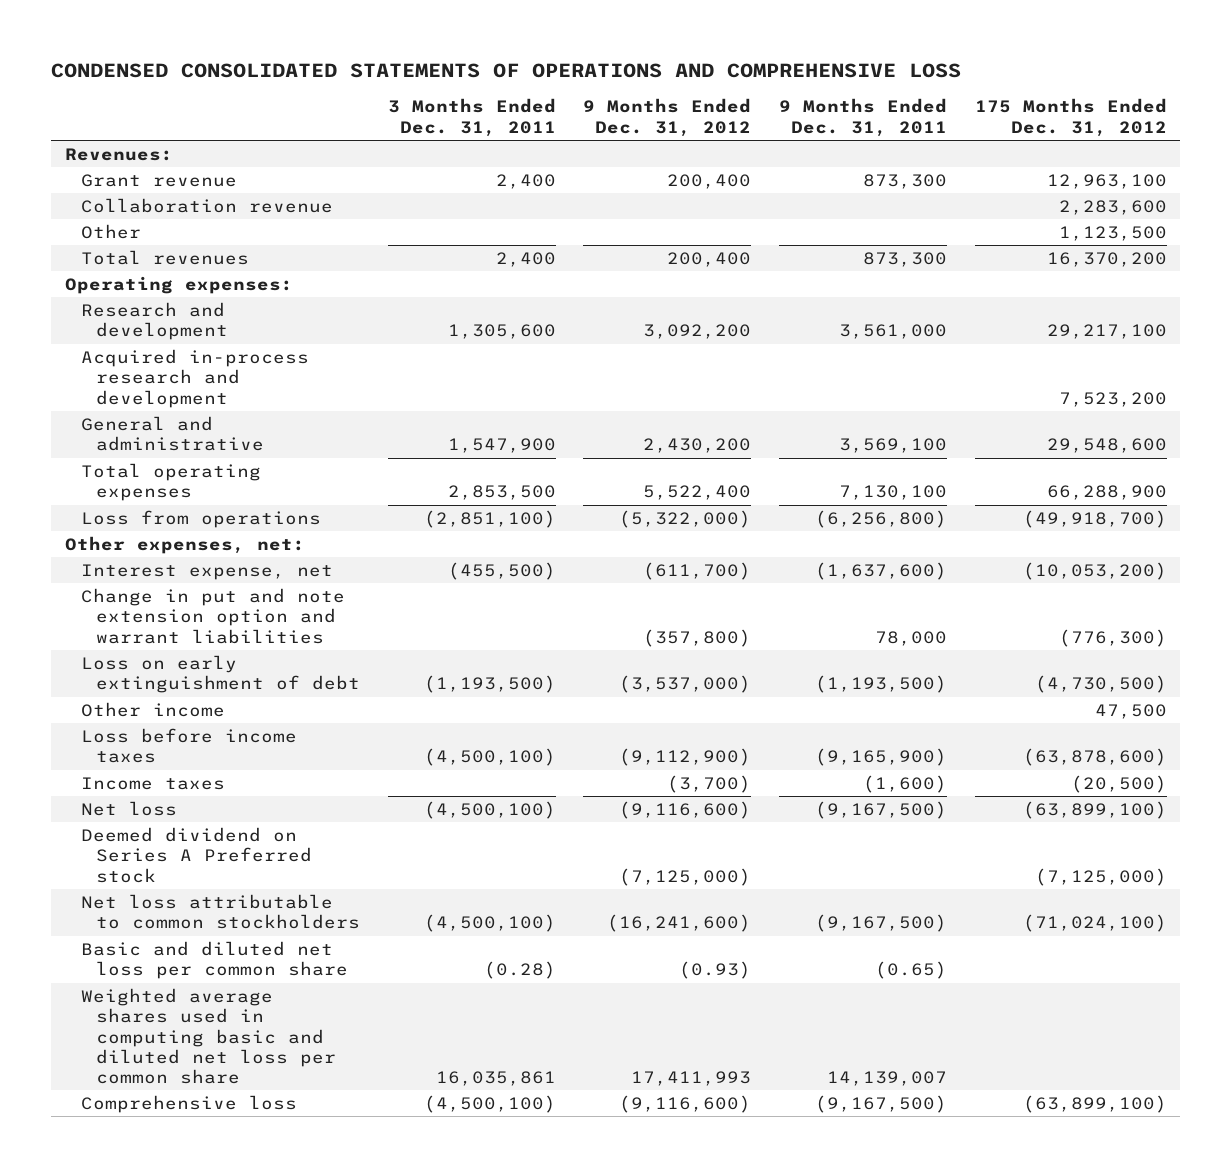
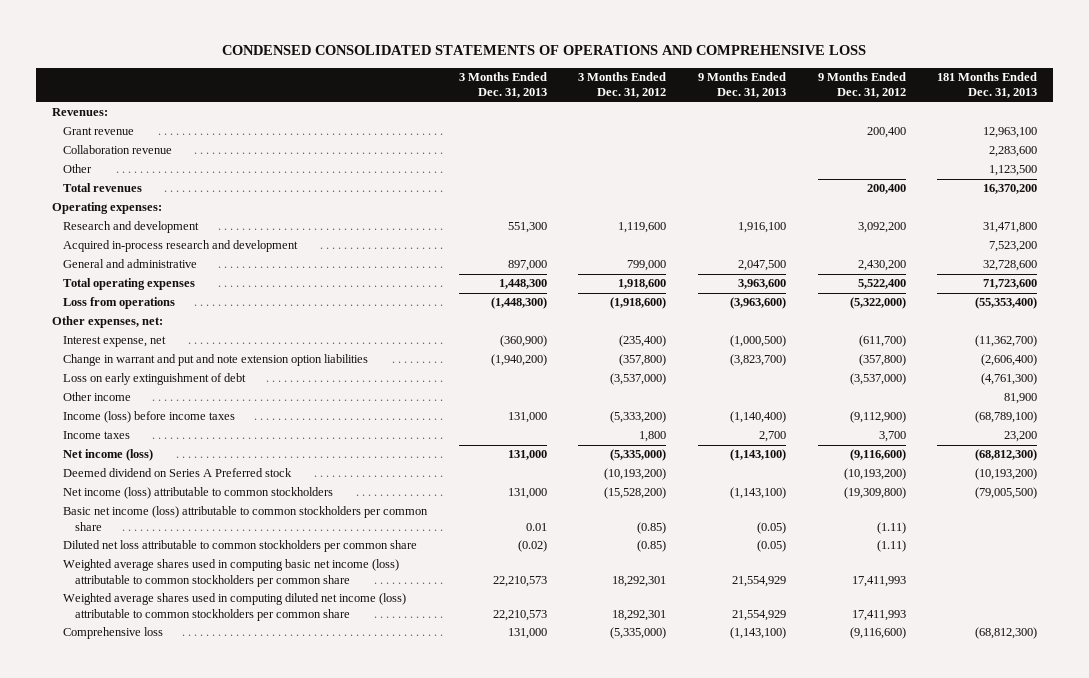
- | 3 Months Ended Dec. 31, 2011 | 9 Months Ended Dec. 31, 2012 | 9 Months Ended Dec. 31, 2011 | 175 Months Ended Dec. 31, 2012
+ | 3 Months Ended Dec. 31, 2013 | 3 Months Ended Dec. 31, 2012 | 9 Months Ended Dec. 31, 2013 | 9 Months Ended Dec. 31, 2012 | 181 Months Ended Dec. 31, 2013
- Change in put and note extension option and warrant liabilities | | (357,800) | 78,000 | (776,300)
+ Change in warrant and put and note extension option liabilities | (1,940,200) | (357,800) | (3,823,700) | (357,800) | (2,606,400)
- Loss before income taxes | (4,500,100) | (9,112,900) | (9,165,900) | (63,878,600)
- Income taxes | | (3,700) | (1,600) | (20,500)
- Net loss | (4,500,100) | (9,116,600) | (9,167,500) | (63,899,100)
- Deemed dividend on Series A Preferred stock | | (7,125,000) | | (7,125,000)
- Net loss attributable to common stockholders | (4,500,100) | (16,241,600) | (9,167,500) | (71,024,100)
- Basic and diluted net loss per common share | (0.28) | (0.93) | (0.65) |
- Weighted average shares used in computing basic and diluted net loss per common share | 16,035,861 | 17,411,993 | 14,139,007 |
+ Income (loss) before income taxes | 131,000 | (5,333,200) | (1,140,400) | (9,112,900) | (68,789,100)
+ Income taxes | | 1,800 | 2,700 | 3,700 | 23,200
+ Net income (loss) | 131,000 | (5,335,000) | (1,143,100) | (9,116,600) | (68,812,300)
+ Deemed dividend on Series A Preferred stock | | (10,193,200) | | (10,193,200) | (10,193,200)
+ Net income (loss) attributable to common stockholders | 131,000 | (15,528,200) | (1,143,100) | (19,309,800) | (79,005,500)
+ Basic net income (loss) attributable to common stockholders per common share | 0.01 | (0.85) | (0.05) | (1.11) |
+ Diluted net loss attributable to common stockholders per common share | (0.02) | (0.85) | (0.05) | (1.11) |
+ Weighted average shares used in computing basic net income (loss) attributable to common stockholders per common share | 22,210,573 | 18,292,301 | 21,554,929 | 17,411,993 |
+ Weighted average shares used in computing diluted net income (loss) attributable to common stockholders per common share | 22,210,573 | 18,292,301 | 21,554,929 | 17,411,993 |

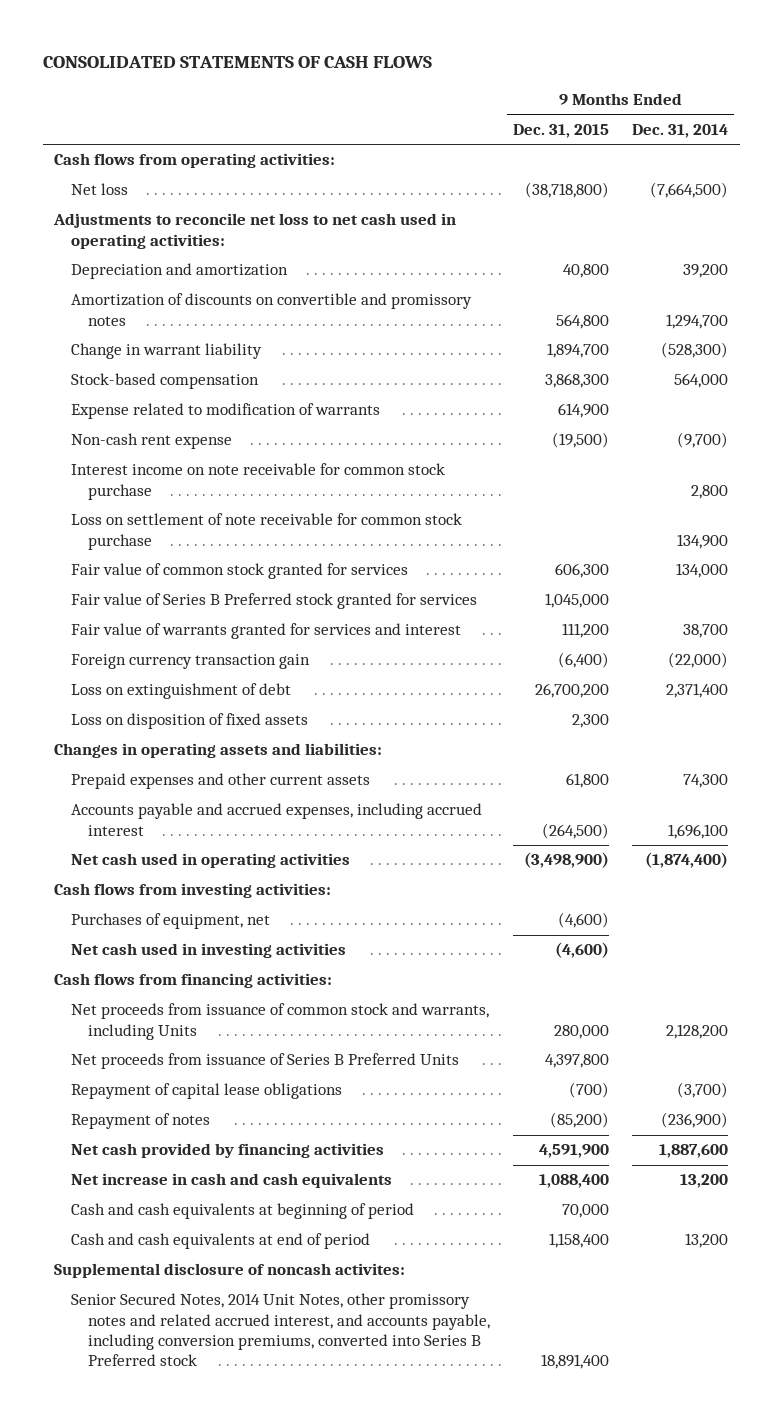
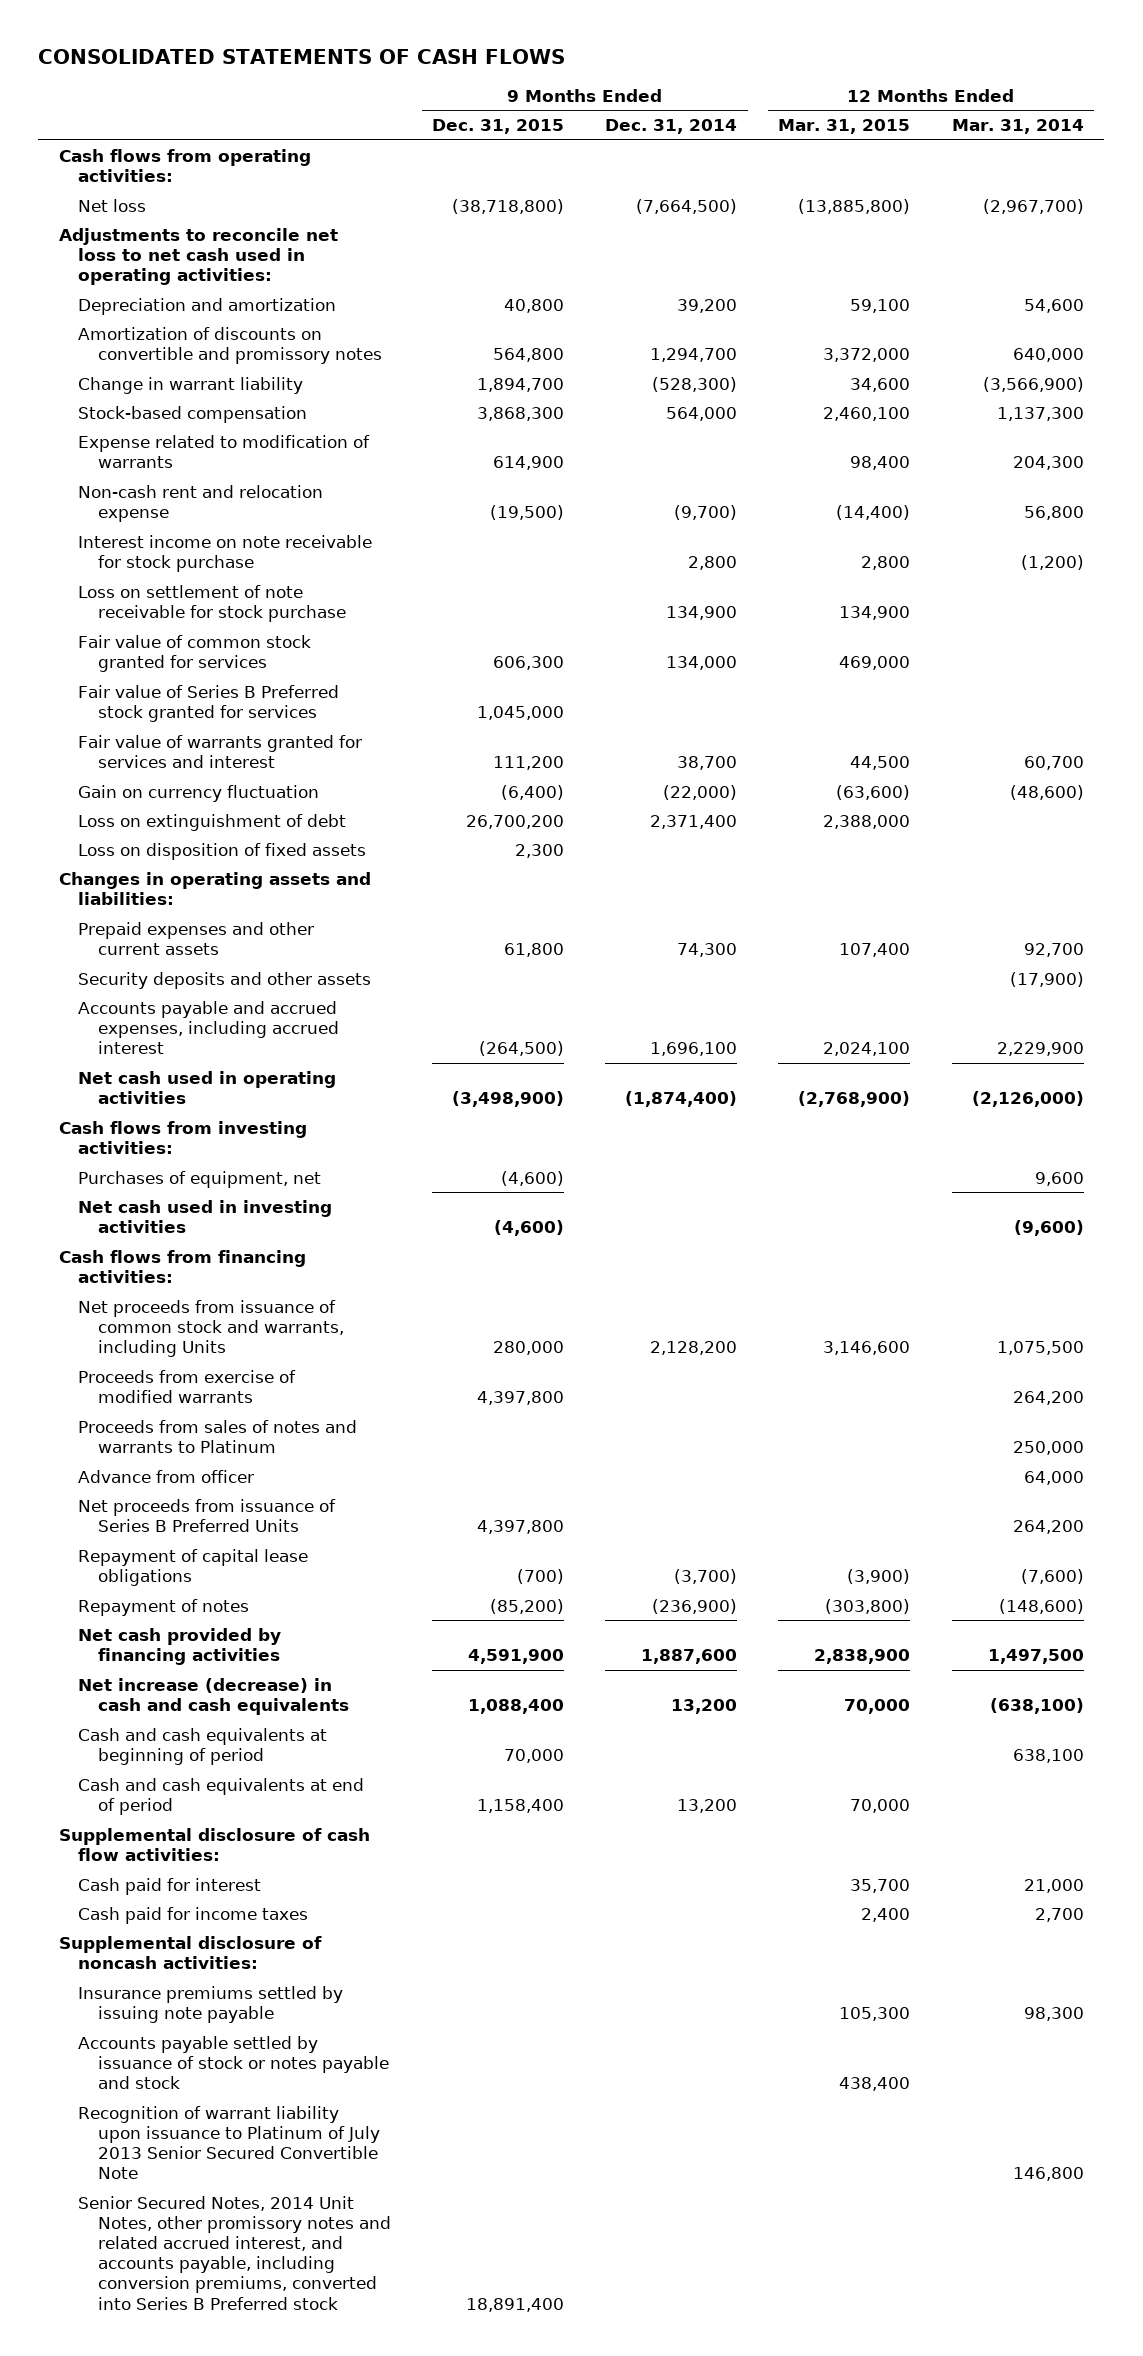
- | 9 Months Ended Dec. 31, 2015 | 9 Months Ended Dec. 31, 2014
+ | 9 Months Ended Dec. 31, 2015 | 9 Months Ended Dec. 31, 2014 | 12 Months Ended Mar. 31, 2015 | 12 Months Ended Mar. 31, 2014
- Non-cash rent expense | (19,500) | (9,700)
- Interest income on note receivable for common stock purchase | | 2,800
- Loss on settlement of note receivable for common stock purchase | | 134,900
+ Non-cash rent and relocation expense | (19,500) | (9,700) | (14,400) | 56,800
+ Interest income on note receivable for stock purchase | | 2,800 | 2,800 | (1,200)
+ Loss on settlement of note receivable for stock purchase | | 134,900 | 134,900 |
- Foreign currency transaction gain | (6,400) | (22,000)
+ Gain on currency fluctuation | (6,400) | (22,000) | (63,600) | (48,600)
+ Security deposits and other assets | | | | (17,900)
+ Proceeds from exercise of modified warrants | 4,397,800 | | | 264,200
+ Proceeds from sales of notes and warrants to Platinum | | | | 250,000
+ Advance from officer | | | | 64,000
- Net increase in cash and cash equivalents | 1,088,400 | 13,200
+ Net increase (decrease) in cash and cash equivalents | 1,088,400 | 13,200 | 70,000 | (638,100)
- Supplemental disclosure of noncash activites:
+ Supplemental disclosure of cash flow activities:
+ Cash paid for interest | | | 35,700 | 21,000
+ Cash paid for income taxes | | | 2,400 | 2,700
+ Supplemental disclosure of noncash activities:
+ Insurance premiums settled by issuing note payable | | | 105,300 | 98,300
+ Accounts payable settled by issuance of stock or notes payable and stock | | | 438,400 |
+ Recognition of warrant liability upon issuance to Platinum of July 2013 Senior Secured Convertible Note | | | | 146,800

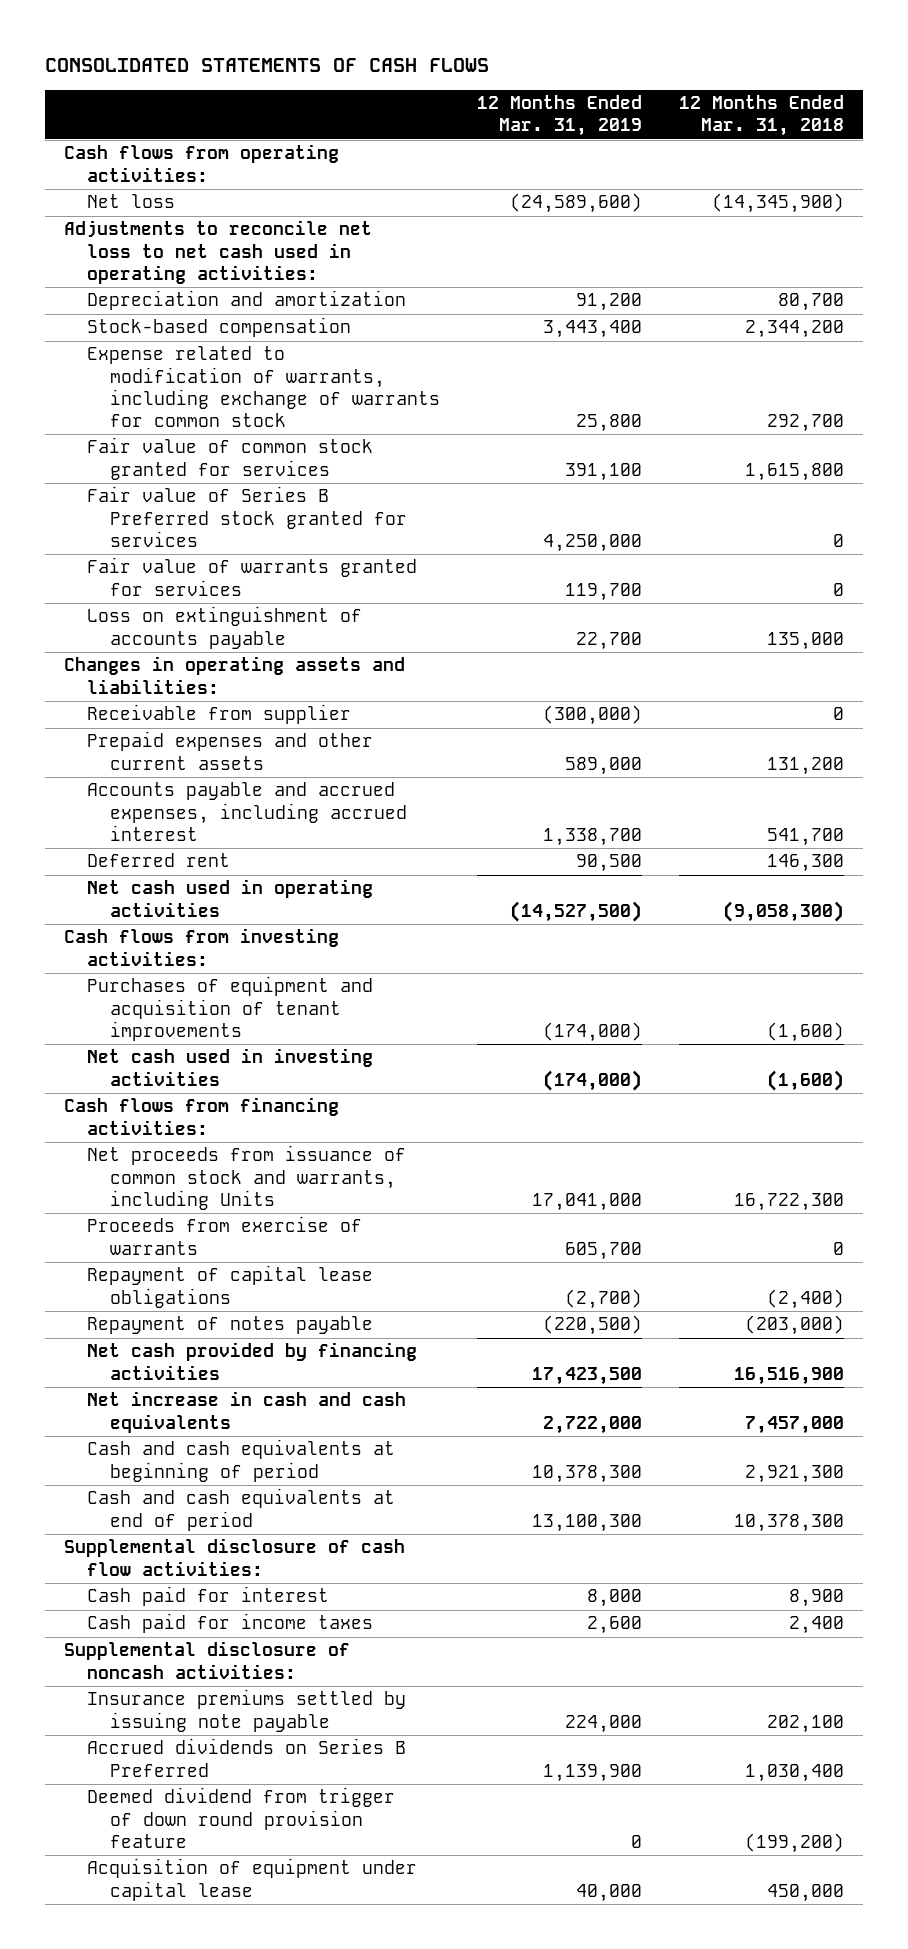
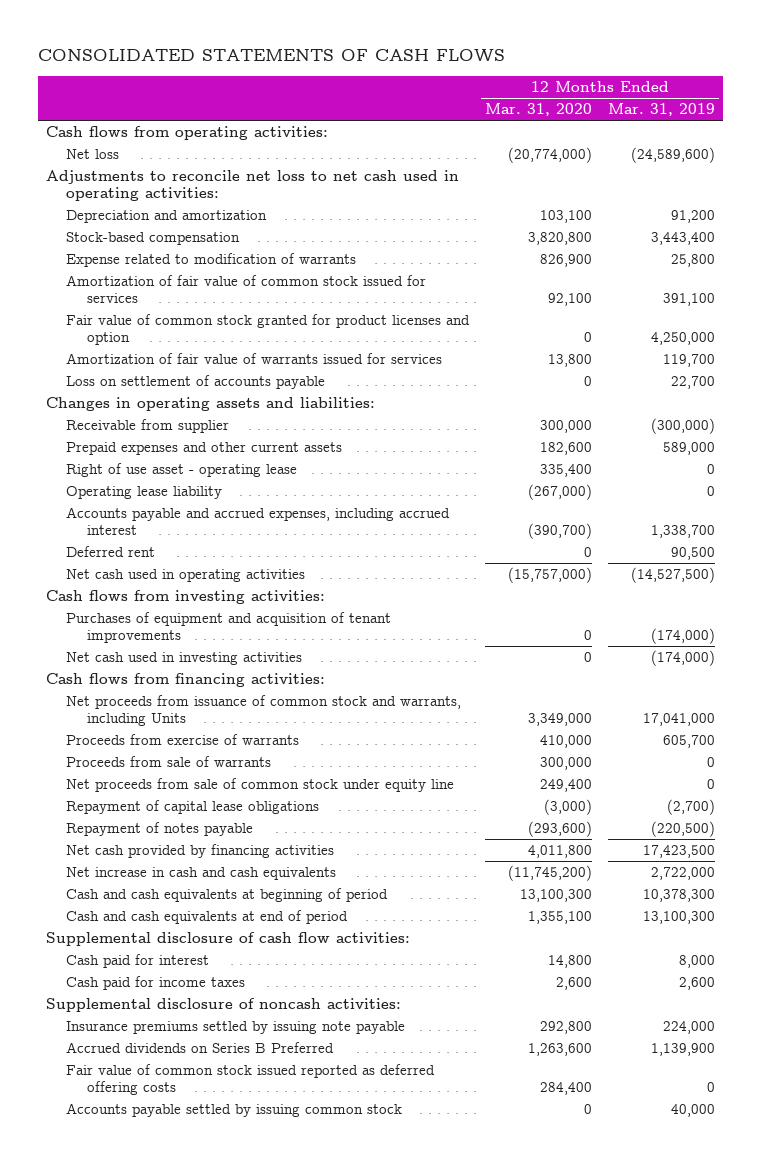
- | 12 Months Ended Mar. 31, 2019 | 12 Months Ended Mar. 31, 2018
+ | 12 Months Ended Mar. 31, 2020 | 12 Months Ended Mar. 31, 2019
- Expense related to modification of warrants, including exchange of warrants for common stock | 25,800 | 292,700
- Fair value of common stock granted for services | 391,100 | 1,615,800
- Fair value of Series B Preferred stock granted for services | 4,250,000 | 0
- Fair value of warrants granted for services | 119,700 | 0
- Loss on extinguishment of accounts payable | 22,700 | 135,000
+ Expense related to modification of warrants | 826,900 | 25,800
+ Amortization of fair value of common stock issued for services | 92,100 | 391,100
+ Fair value of common stock granted for product licenses and option | 0 | 4,250,000
+ Amortization of fair value of warrants issued for services | 13,800 | 119,700
+ Loss on settlement of accounts payable | 0 | 22,700
+ Right of use asset - operating lease | 335,400 | 0
+ Operating lease liability | (267,000) | 0
+ Proceeds from sale of warrants | 300,000 | 0
+ Net proceeds from sale of common stock under equity line | 249,400 | 0
- Deemed dividend from trigger of down round provision feature | 0 | (199,200)
- Acquisition of equipment under capital lease | 40,000 | 450,000
+ Fair value of common stock issued reported as deferred offering costs | 284,400 | 0
+ Accounts payable settled by issuing common stock | 0 | 40,000

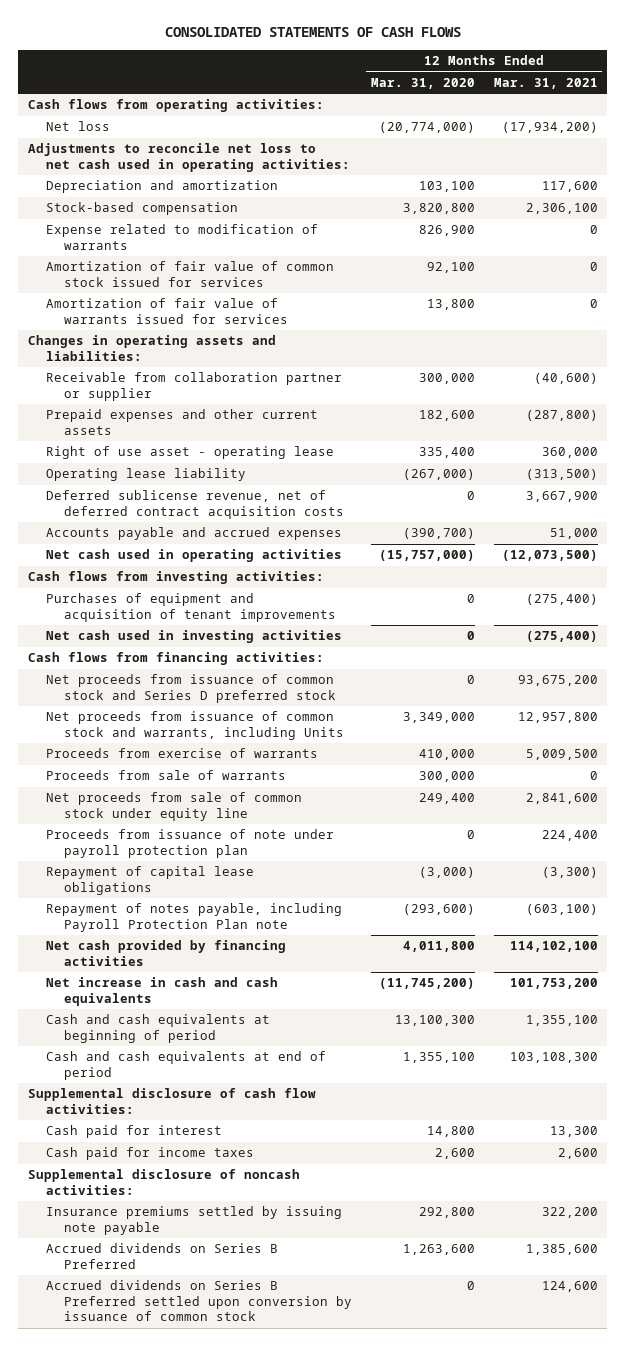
- | 12 Months Ended Mar. 31, 2020 | 12 Months Ended Mar. 31, 2019
+ | 12 Months Ended Mar. 31, 2020 | 12 Months Ended Mar. 31, 2021
- Fair value of common stock granted for product licenses and option | 0 | 4,250,000
- Loss on settlement of accounts payable | 0 | 22,700
- Receivable from supplier | 300,000 | (300,000)
+ Receivable from collaboration partner or supplier | 300,000 | (40,600)
- Accounts payable and accrued expenses, including accrued interest | (390,700) | 1,338,700
- Deferred rent | 0 | 90,500
+ Deferred sublicense revenue, net of deferred contract acquisition costs | 0 | 3,667,900
+ Accounts payable and accrued expenses | (390,700) | 51,000
+ Net proceeds from issuance of common stock and Series D preferred stock | 0 | 93,675,200
+ Proceeds from issuance of note under payroll protection plan | 0 | 224,400
- Repayment of notes payable | (293,600) | (220,500)
+ Repayment of notes payable, including Payroll Protection Plan note | (293,600) | (603,100)
- Fair value of common stock issued reported as deferred offering costs | 284,400 | 0
- Accounts payable settled by issuing common stock | 0 | 40,000
+ Accrued dividends on Series B Preferred settled upon conversion by issuance of common stock | 0 | 124,600

